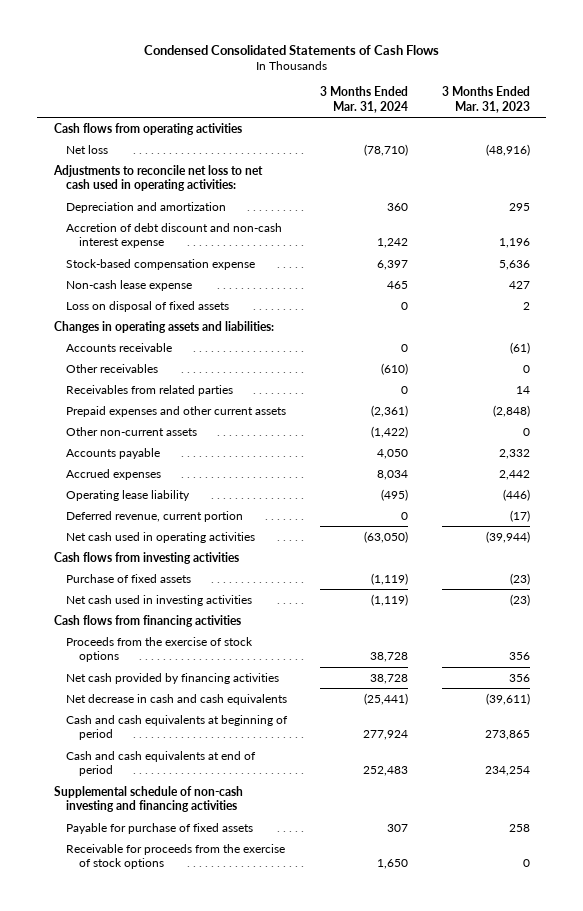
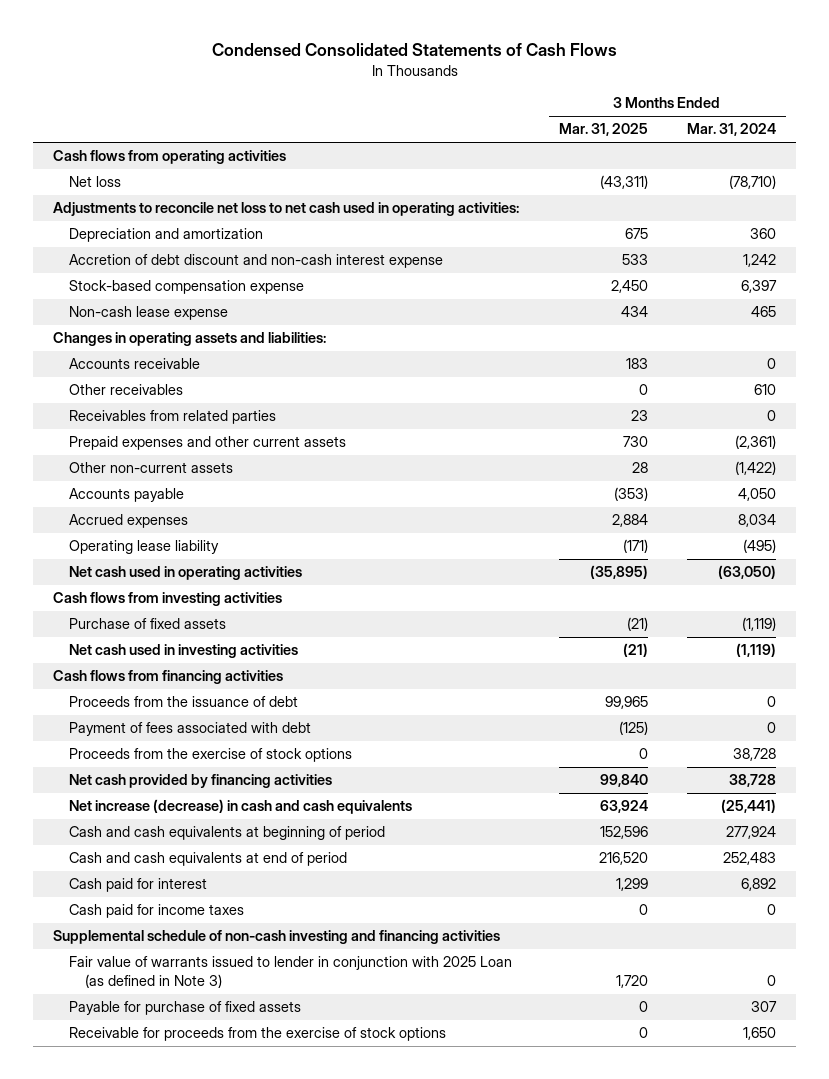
- | 3 Months Ended Mar. 31, 2024 | 3 Months Ended Mar. 31, 2023
+ | 3 Months Ended Mar. 31, 2025 | 3 Months Ended Mar. 31, 2024
- Loss on disposal of fixed assets | 0 | 2
- Other receivables | (610) | 0
+ Other receivables | 0 | 610
- Deferred revenue, current portion | 0 | (17)
+ Proceeds from the issuance of debt | 99,965 | 0
+ Payment of fees associated with debt | (125) | 0
- Net decrease in cash and cash equivalents | (25,441) | (39,611)
+ Net increase (decrease) in cash and cash equivalents | 63,924 | (25,441)
+ Cash paid for interest | 1,299 | 6,892
+ Cash paid for income taxes | 0 | 0
+ Fair value of warrants issued to lender in conjunction with 2025 Loan (as defined in Note 3) | 1,720 | 0

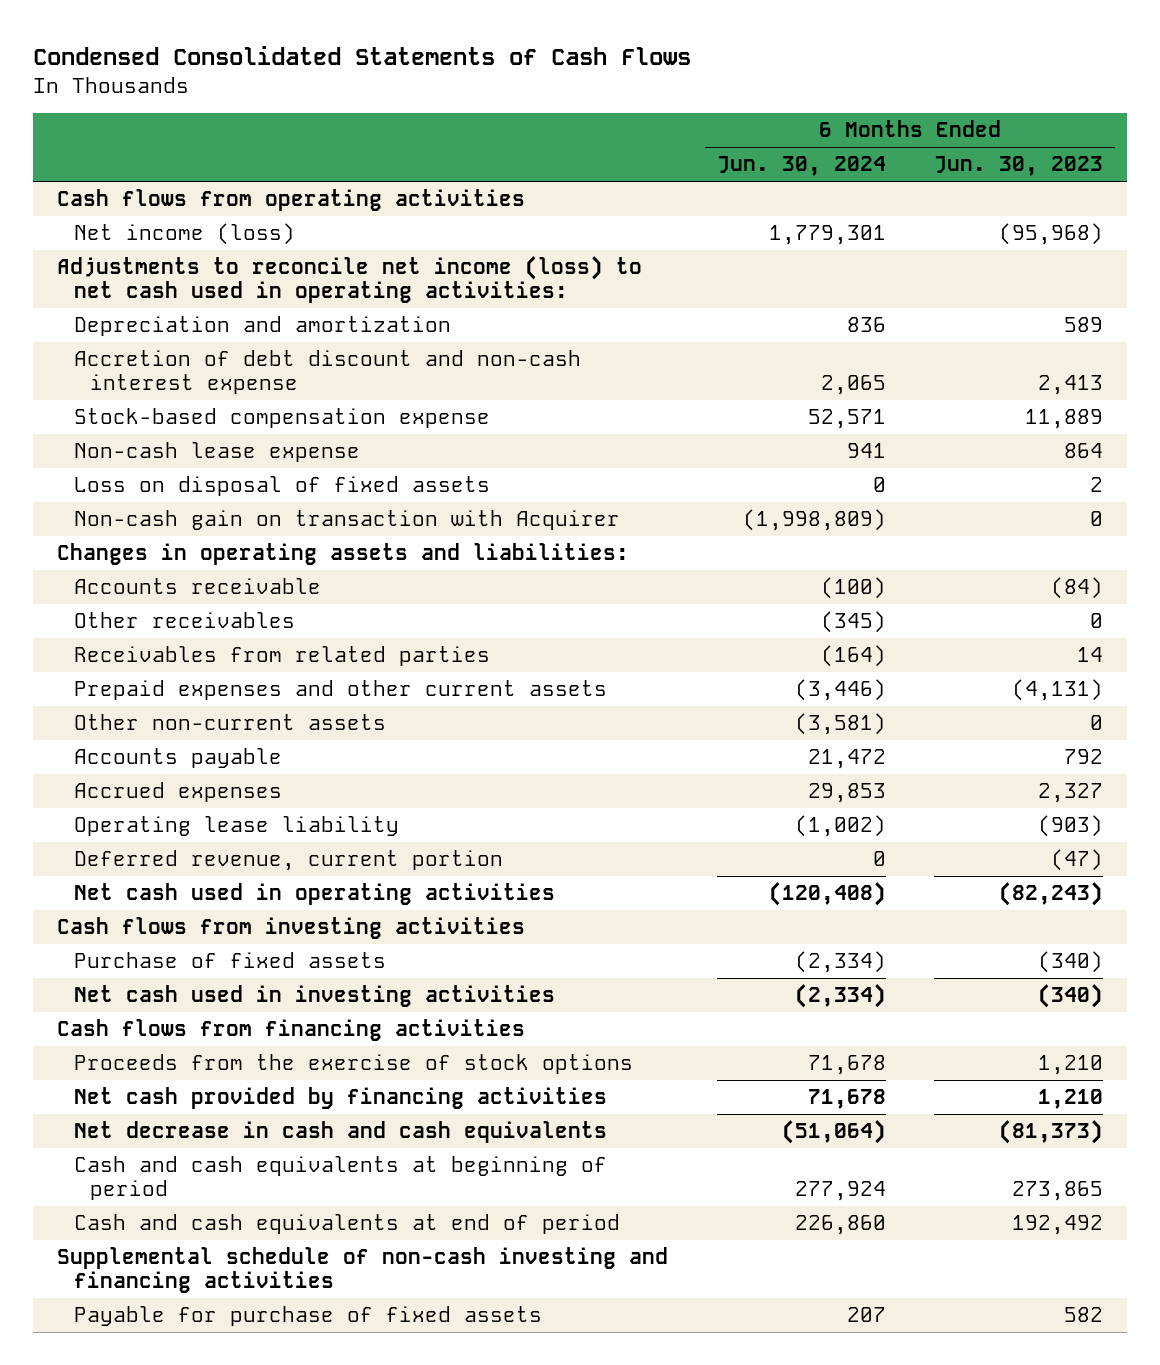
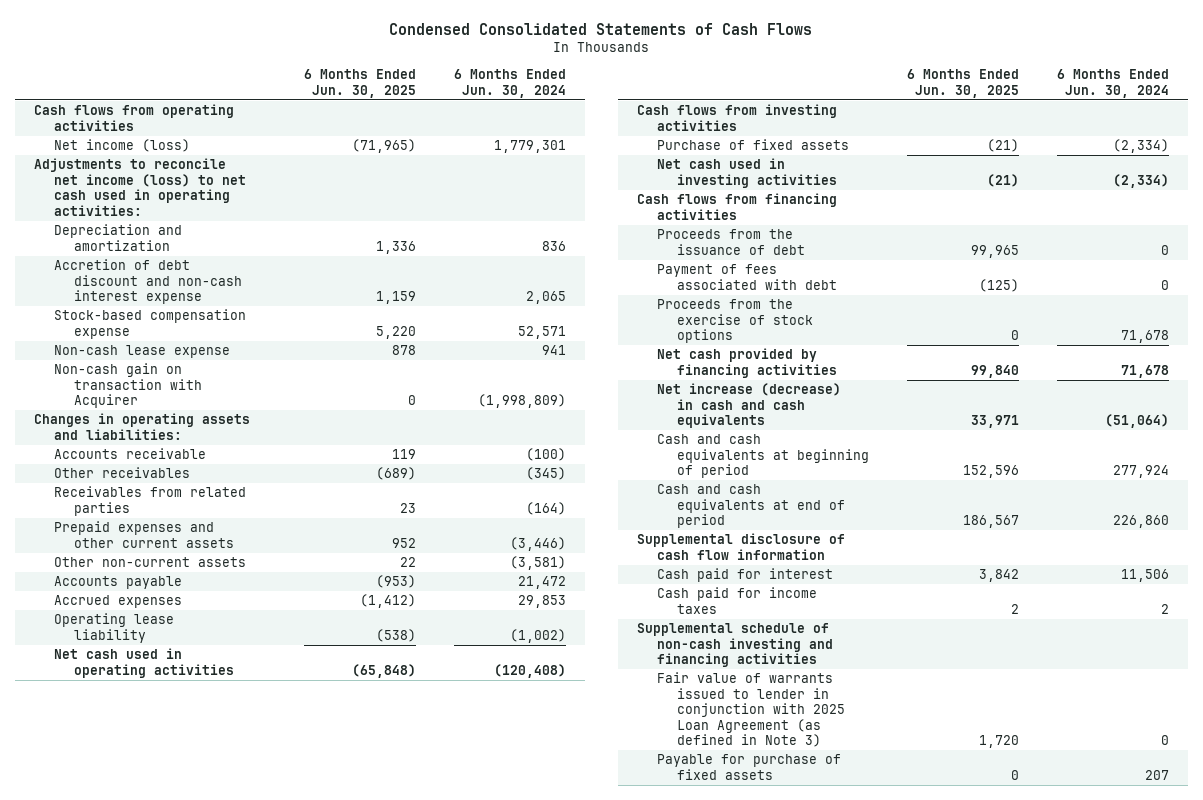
- | 6 Months Ended Jun. 30, 2024 | 6 Months Ended Jun. 30, 2023
+ | 6 Months Ended Jun. 30, 2025 | 6 Months Ended Jun. 30, 2024
- Loss on disposal of fixed assets | 0 | 2
- Deferred revenue, current portion | 0 | (47)
+ Proceeds from the issuance of debt | 99,965 | 0
+ Payment of fees associated with debt | (125) | 0
- Net decrease in cash and cash equivalents | (51,064) | (81,373)
+ Net increase (decrease) in cash and cash equivalents | 33,971 | (51,064)
+ Supplemental disclosure of cash flow information
+ Cash paid for interest | 3,842 | 11,506
+ Cash paid for income taxes | 2 | 2
+ Fair value of warrants issued to lender in conjunction with 2025 Loan Agreement (as defined in Note 3) | 1,720 | 0

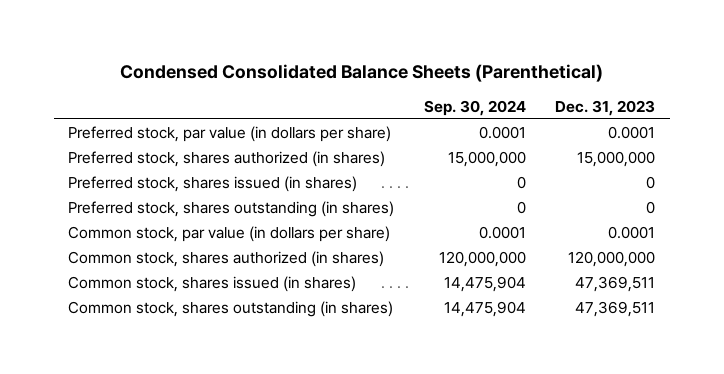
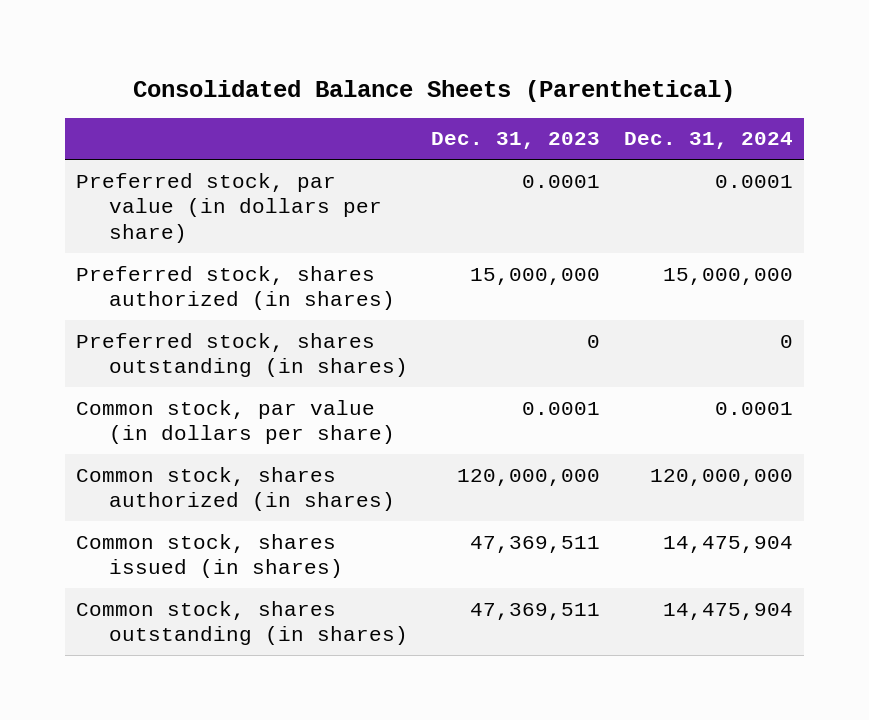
- Condensed Consolidated Balance Sheets (Parenthetical)
+ Consolidated Balance Sheets (Parenthetical)
- | Sep. 30, 2024 | Dec. 31, 2023
+ | Dec. 31, 2023 | Dec. 31, 2024
- Preferred stock, shares issued (in shares) | 0 | 0

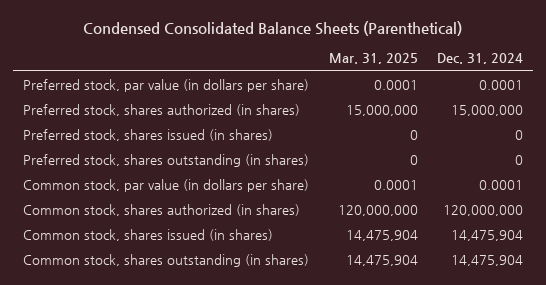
- Consolidated Balance Sheets (Parenthetical)
+ Condensed Consolidated Balance Sheets (Parenthetical)
- | Dec. 31, 2023 | Dec. 31, 2024
+ | Mar. 31, 2025 | Dec. 31, 2024
+ Preferred stock, shares issued (in shares) | 0 | 0

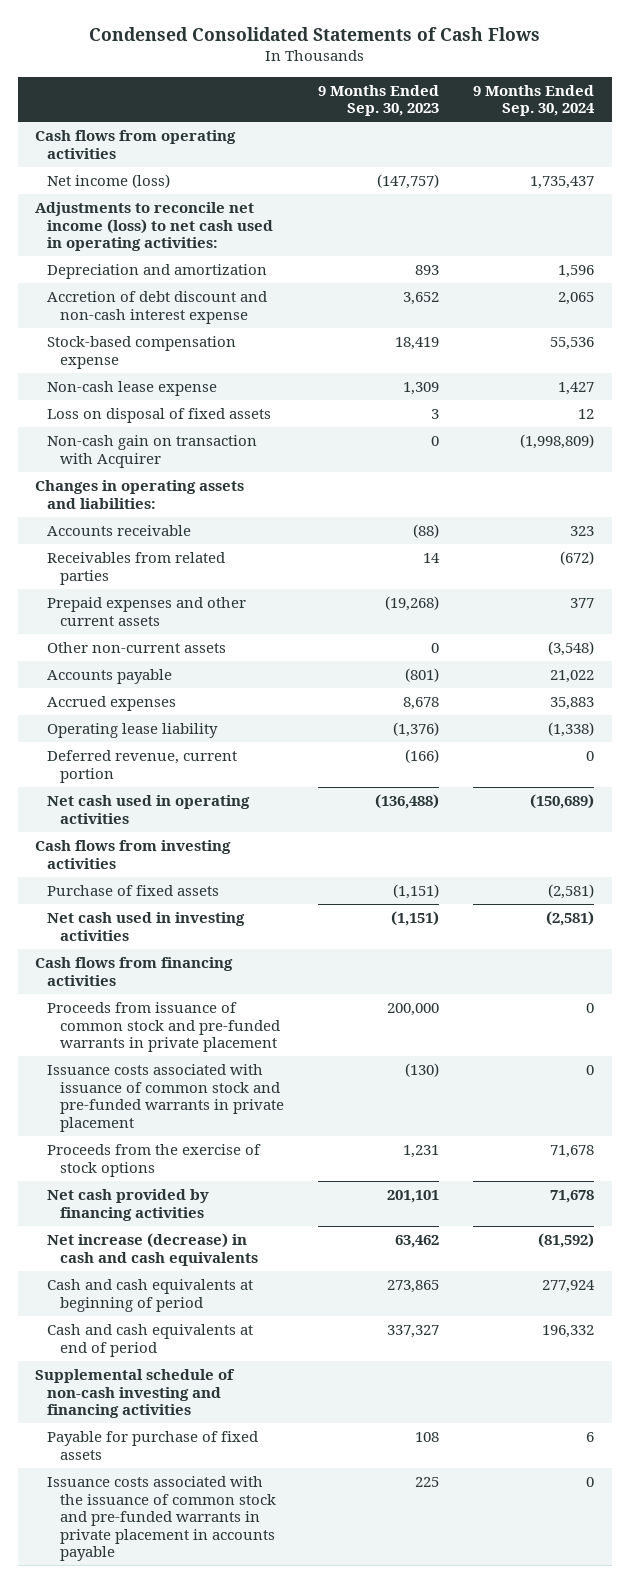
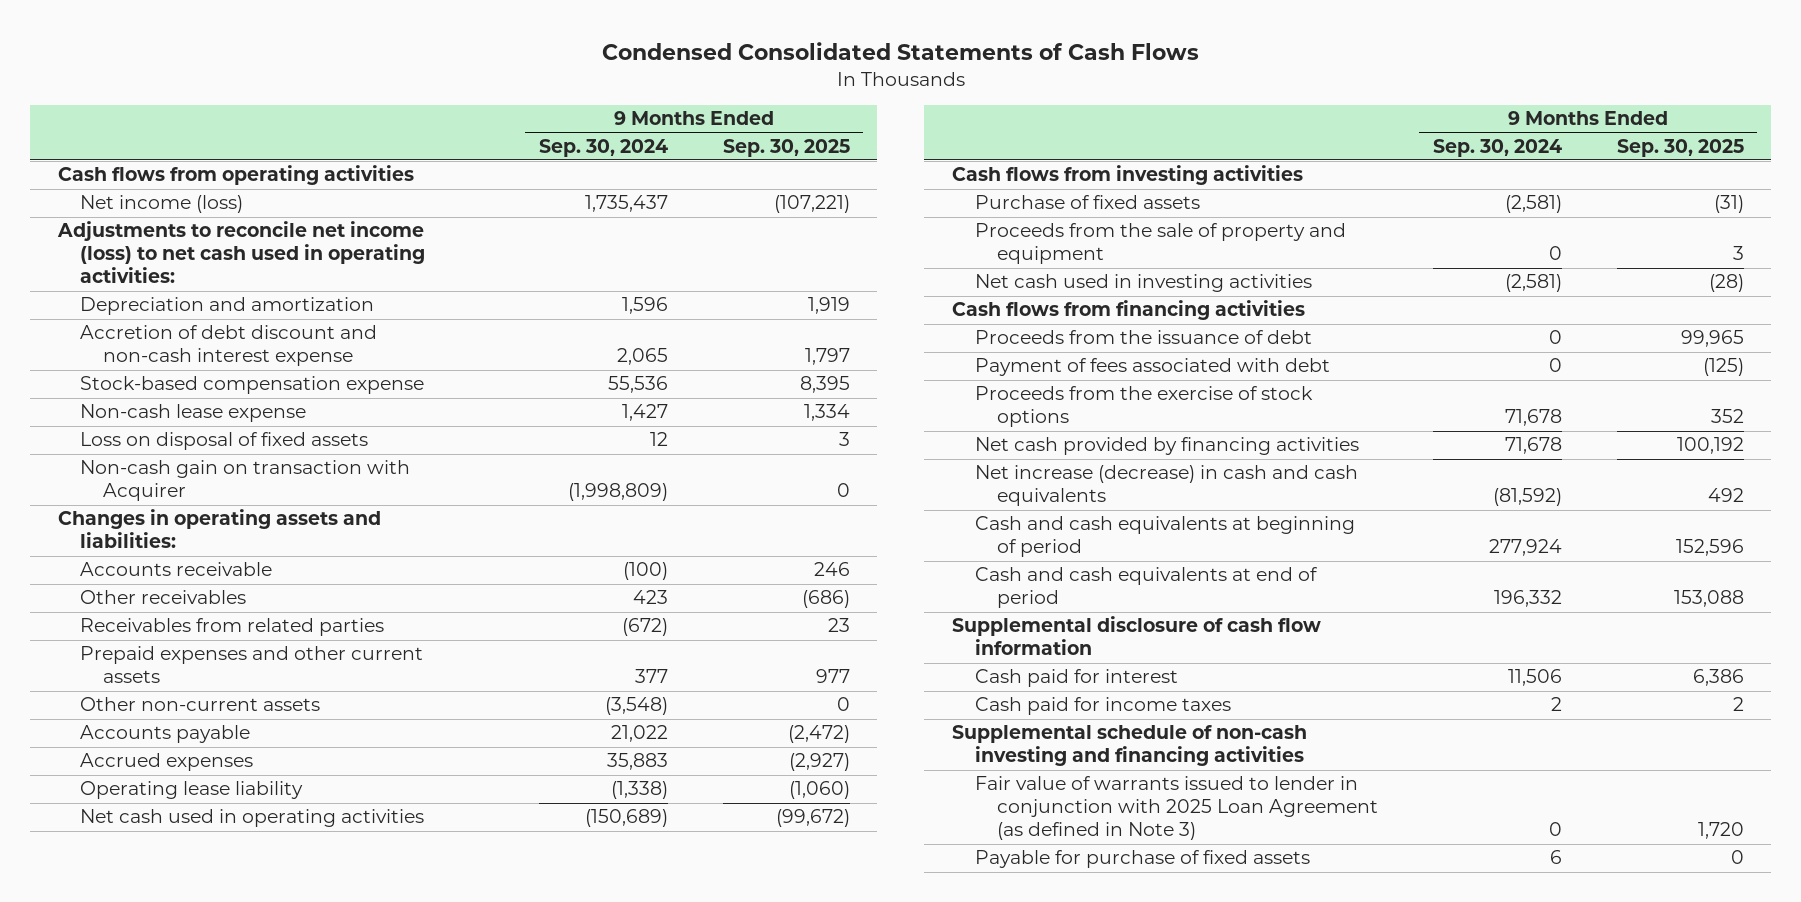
- | 9 Months Ended Sep. 30, 2023 | 9 Months Ended Sep. 30, 2024
+ | 9 Months Ended Sep. 30, 2024 | 9 Months Ended Sep. 30, 2025
- Accounts receivable | (88) | 323
+ Accounts receivable | (100) | 246
+ Other receivables | 423 | (686)
- Deferred revenue, current portion | (166) | 0
+ Proceeds from the sale of property and equipment | 0 | 3
- Proceeds from issuance of common stock and pre-funded warrants in private placement | 200,000 | 0
- Issuance costs associated with issuance of common stock and pre-funded warrants in private placement | (130) | 0
+ Proceeds from the issuance of debt | 0 | 99,965
+ Payment of fees associated with debt | 0 | (125)
+ Supplemental disclosure of cash flow information
+ Cash paid for interest | 11,506 | 6,386
+ Cash paid for income taxes | 2 | 2
+ Fair value of warrants issued to lender in conjunction with 2025 Loan Agreement (as defined in Note 3) | 0 | 1,720
- Issuance costs associated with the issuance of common stock and pre-funded warrants in private placement in accounts payable | 225 | 0

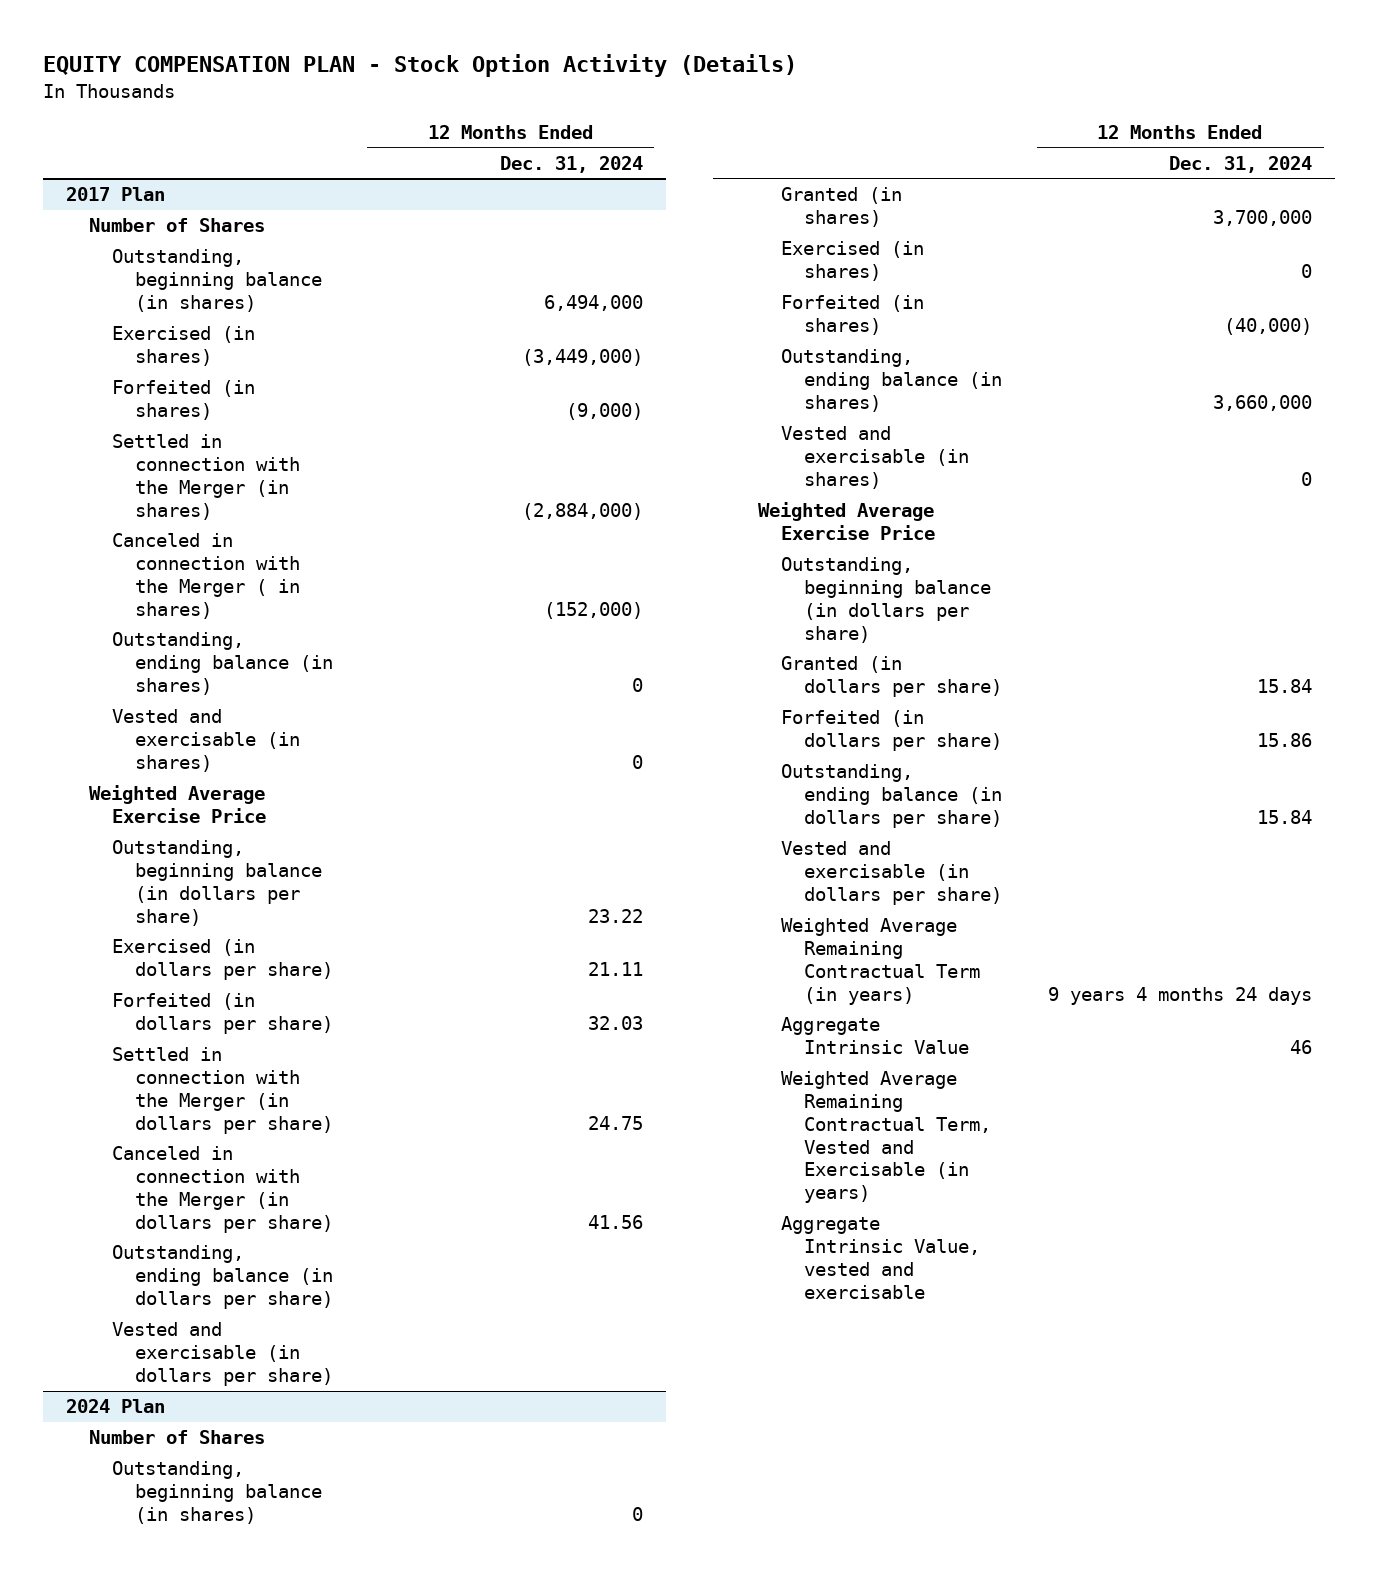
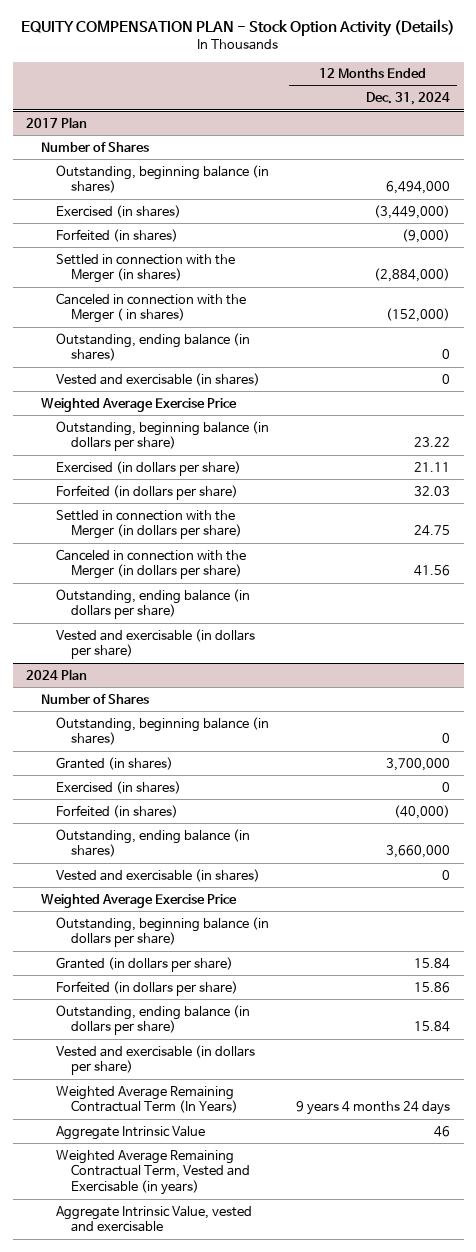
@ 2024 Plan
- Weighted Average Remaining Contractual Term (in years) | 9 years 4 months 24 days
+ Weighted Average Remaining Contractual Term (In Years) | 9 years 4 months 24 days

